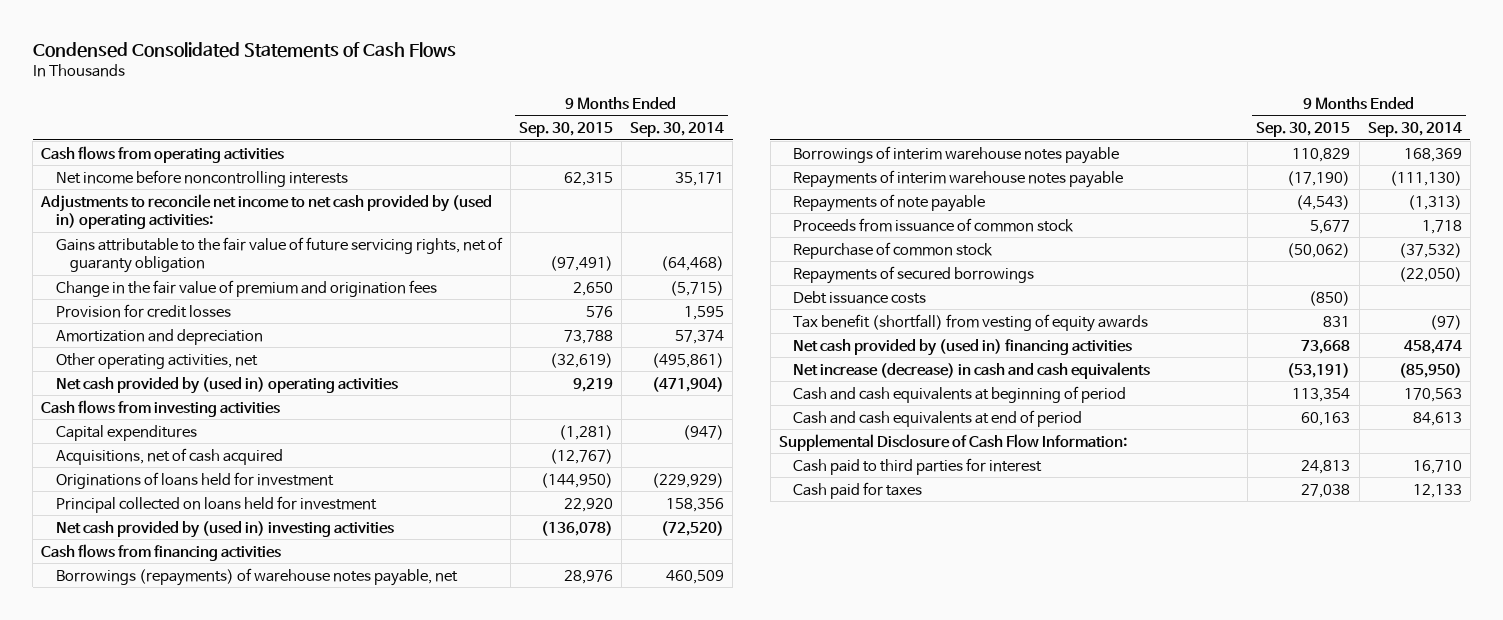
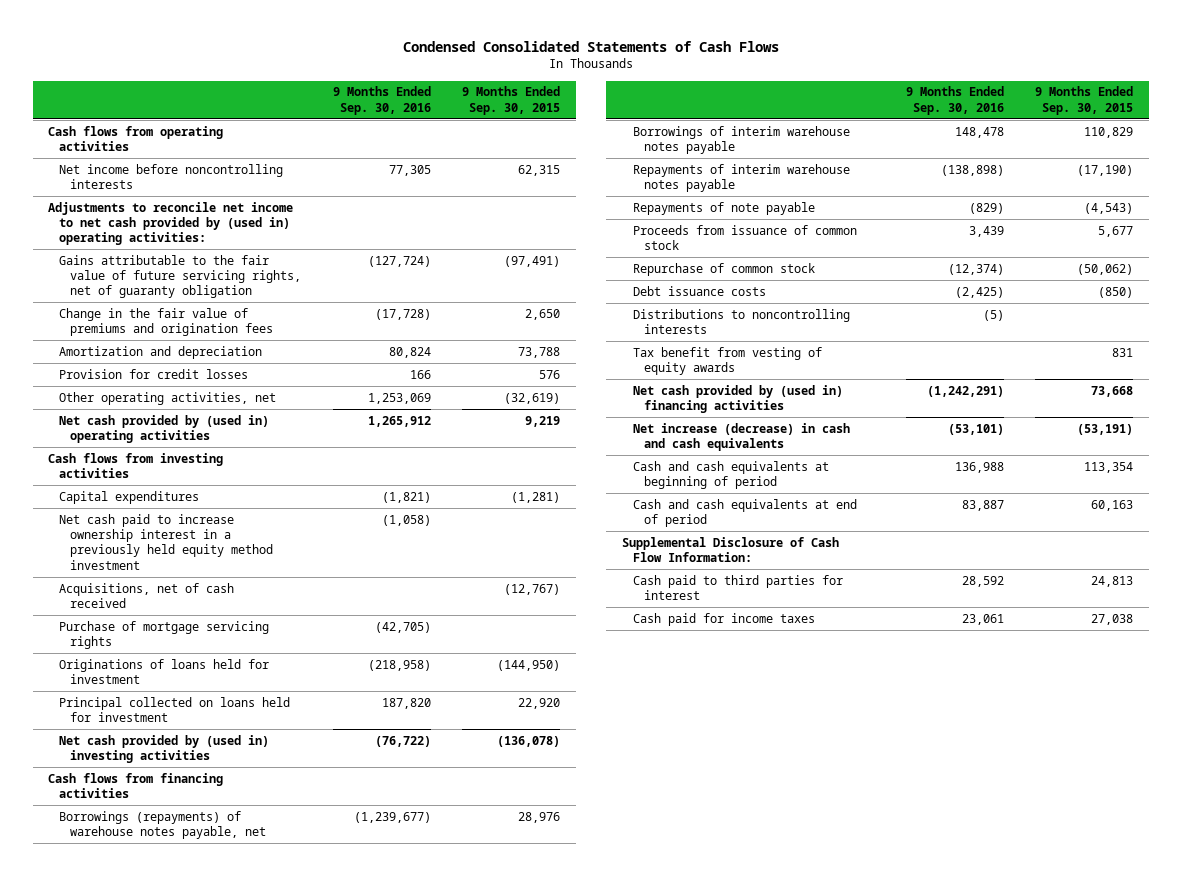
- | 9 Months Ended Sep. 30, 2015 | 9 Months Ended Sep. 30, 2014
+ | 9 Months Ended Sep. 30, 2016 | 9 Months Ended Sep. 30, 2015
- Change in the fair value of premium and origination fees | 2,650 | (5,715)
+ Change in the fair value of premiums and origination fees | (17,728) | 2,650
moved down: Provision for credit losses | 166 | 576
- Acquisitions, net of cash acquired | (12,767) |
+ Net cash paid to increase ownership interest in a previously held equity method investment | (1,058) |
+ Acquisitions, net of cash received | | (12,767)
+ Purchase of mortgage servicing rights | (42,705) |
- Repayments of secured borrowings | | (22,050)
- Tax benefit (shortfall) from vesting of equity awards | 831 | (97)
+ Distributions to noncontrolling interests | (5) |
+ Tax benefit from vesting of equity awards | | 831
- Cash paid for taxes | 27,038 | 12,133
+ Cash paid for income taxes | 23,061 | 27,038

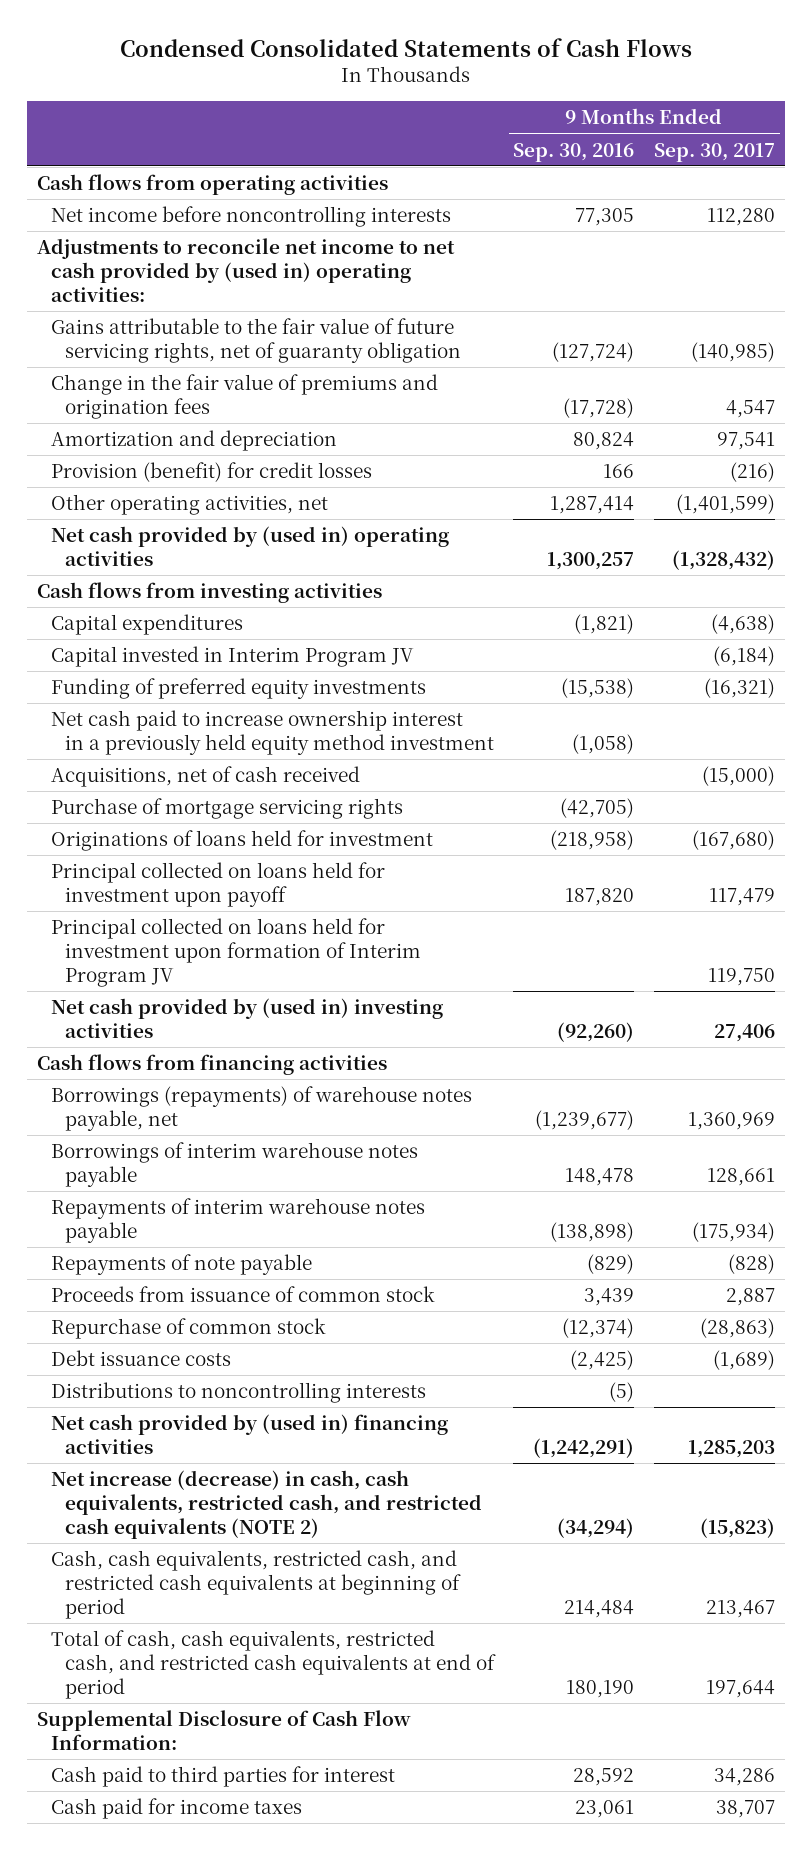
- | 9 Months Ended Sep. 30, 2016 | 9 Months Ended Sep. 30, 2015
+ | 9 Months Ended Sep. 30, 2016 | 9 Months Ended Sep. 30, 2017
- Provision for credit losses | 166 | 576
- Other operating activities, net | 1,253,069 | (32,619)
- Net cash provided by (used in) operating activities | 1,265,912 | 9,219
+ Provision (benefit) for credit losses | 166 | (216)
+ Other operating activities, net | 1,287,414 | (1,401,599)
+ Net cash provided by (used in) operating activities | 1,300,257 | (1,328,432)
+ Capital invested in Interim Program JV | | (6,184)
+ Funding of preferred equity investments | (15,538) | (16,321)
- Principal collected on loans held for investment | 187,820 | 22,920
- Net cash provided by (used in) investing activities | (76,722) | (136,078)
+ Principal collected on loans held for investment upon payoff | 187,820 | 117,479
+ Principal collected on loans held for investment upon formation of Interim Program JV | | 119,750
+ Net cash provided by (used in) investing activities | (92,260) | 27,406
- Tax benefit from vesting of equity awards | | 831
- Net increase (decrease) in cash and cash equivalents | (53,101) | (53,191)
- Cash and cash equivalents at beginning of period | 136,988 | 113,354
- Cash and cash equivalents at end of period | 83,887 | 60,163
+ Net increase (decrease) in cash, cash equivalents, restricted cash, and restricted cash equivalents (NOTE 2) | (34,294) | (15,823)
+ Cash, cash equivalents, restricted cash, and restricted cash equivalents at beginning of period | 214,484 | 213,467
+ Total of cash, cash equivalents, restricted cash, and restricted cash equivalents at end of period | 180,190 | 197,644

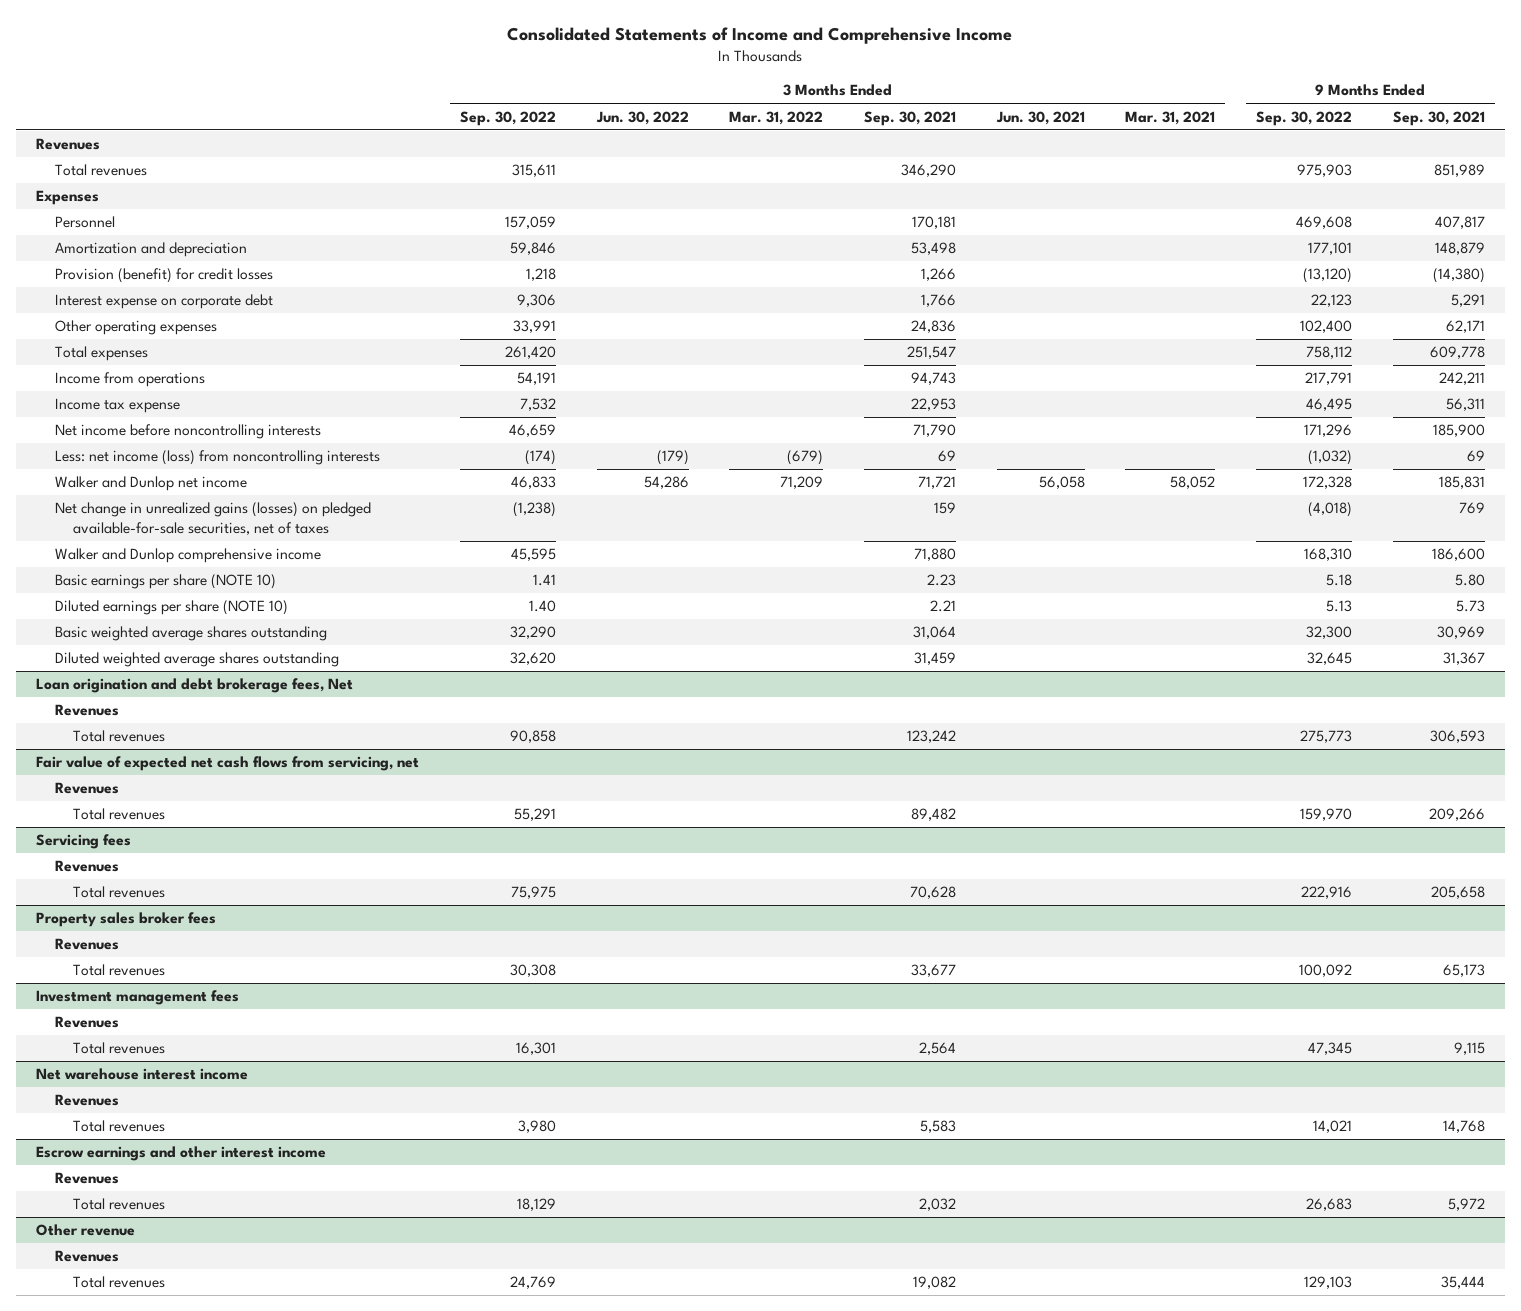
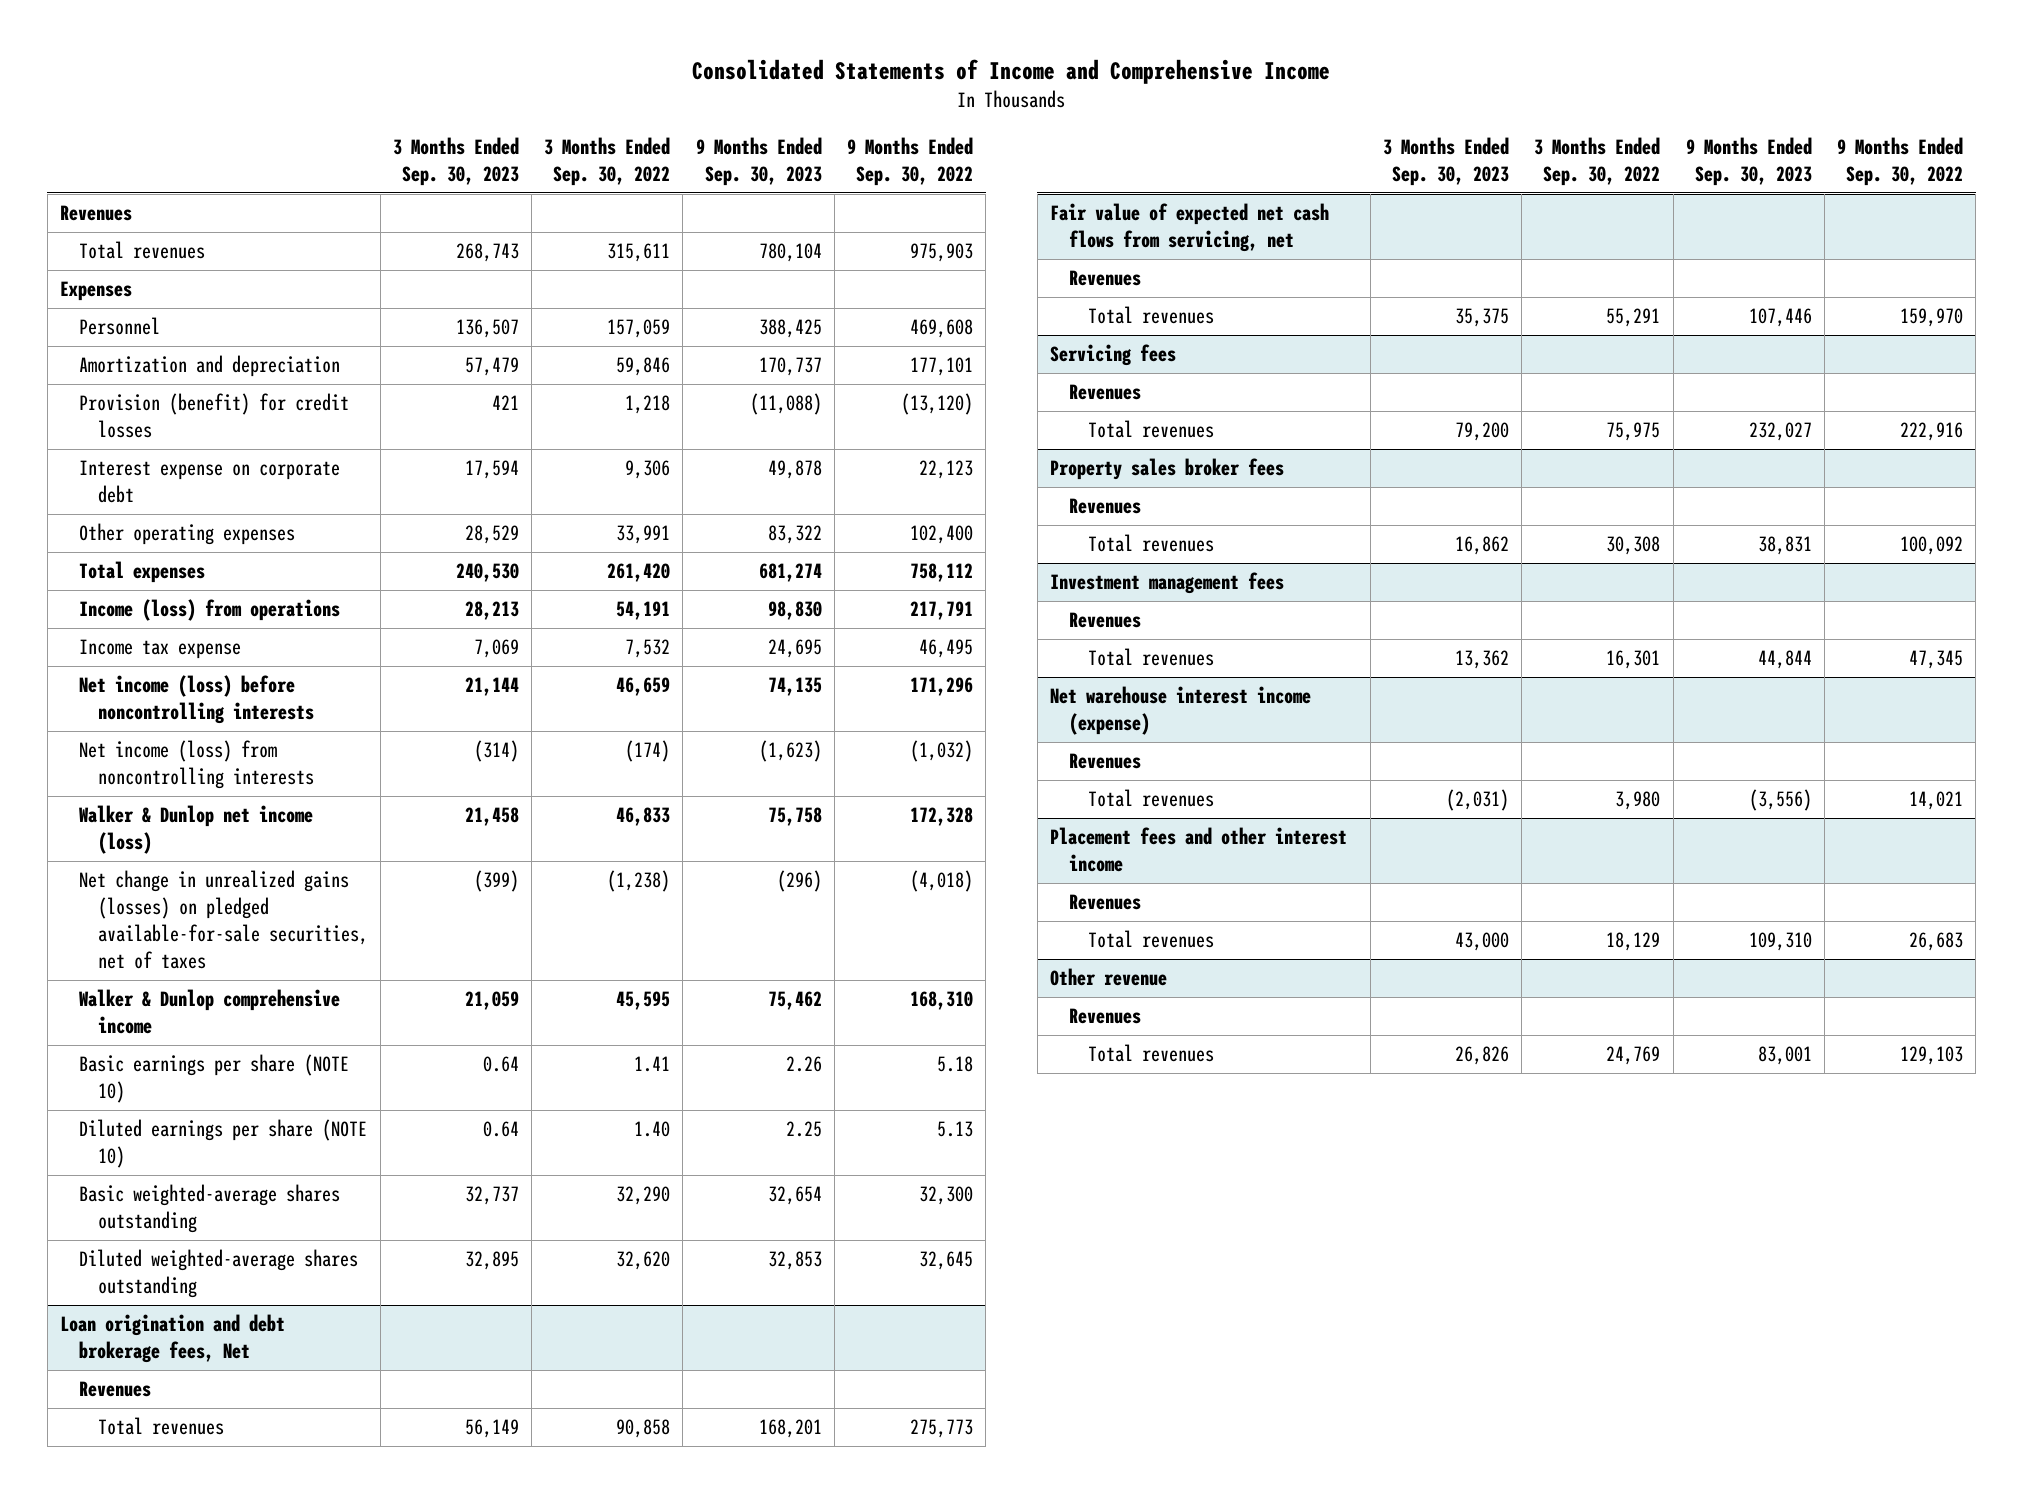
- | 3 Months Ended Sep. 30, 2022 | 3 Months Ended Jun. 30, 2022 | 3 Months Ended Mar. 31, 2022 | 3 Months Ended Sep. 30, 2021 | 3 Months Ended Jun. 30, 2021 | 3 Months Ended Mar. 31, 2021 | 9 Months Ended Sep. 30, 2022 | 9 Months Ended Sep. 30, 2021
+ | 3 Months Ended Sep. 30, 2023 | 3 Months Ended Sep. 30, 2022 | 9 Months Ended Sep. 30, 2023 | 9 Months Ended Sep. 30, 2022
- Income from operations | 54,191 | | | 94,743 | | | 217,791 | 242,211
+ Income (loss) from operations | 28,213 | 54,191 | 98,830 | 217,791
- Net income before noncontrolling interests | 46,659 | | | 71,790 | | | 171,296 | 185,900
- Less: net income (loss) from noncontrolling interests | (174) | (179) | (679) | 69 | | | (1,032) | 69
- Walker and Dunlop net income | 46,833 | 54,286 | 71,209 | 71,721 | 56,058 | 58,052 | 172,328 | 185,831
+ Net income (loss) before noncontrolling interests | 21,144 | 46,659 | 74,135 | 171,296
+ Net income (loss) from noncontrolling interests | (314) | (174) | (1,623) | (1,032)
+ Walker & Dunlop net income (loss) | 21,458 | 46,833 | 75,758 | 172,328
- Walker and Dunlop comprehensive income | 45,595 | | | 71,880 | | | 168,310 | 186,600
+ Walker & Dunlop comprehensive income | 21,059 | 45,595 | 75,462 | 168,310
- Basic weighted average shares outstanding | 32,290 | | | 31,064 | | | 32,300 | 30,969
- Diluted weighted average shares outstanding | 32,620 | | | 31,459 | | | 32,645 | 31,367
+ Basic weighted-average shares outstanding | 32,737 | 32,290 | 32,654 | 32,300
+ Diluted weighted-average shares outstanding | 32,895 | 32,620 | 32,853 | 32,645
- Net warehouse interest income
+ Net warehouse interest income (expense)
- Escrow earnings and other interest income
+ Placement fees and other interest income

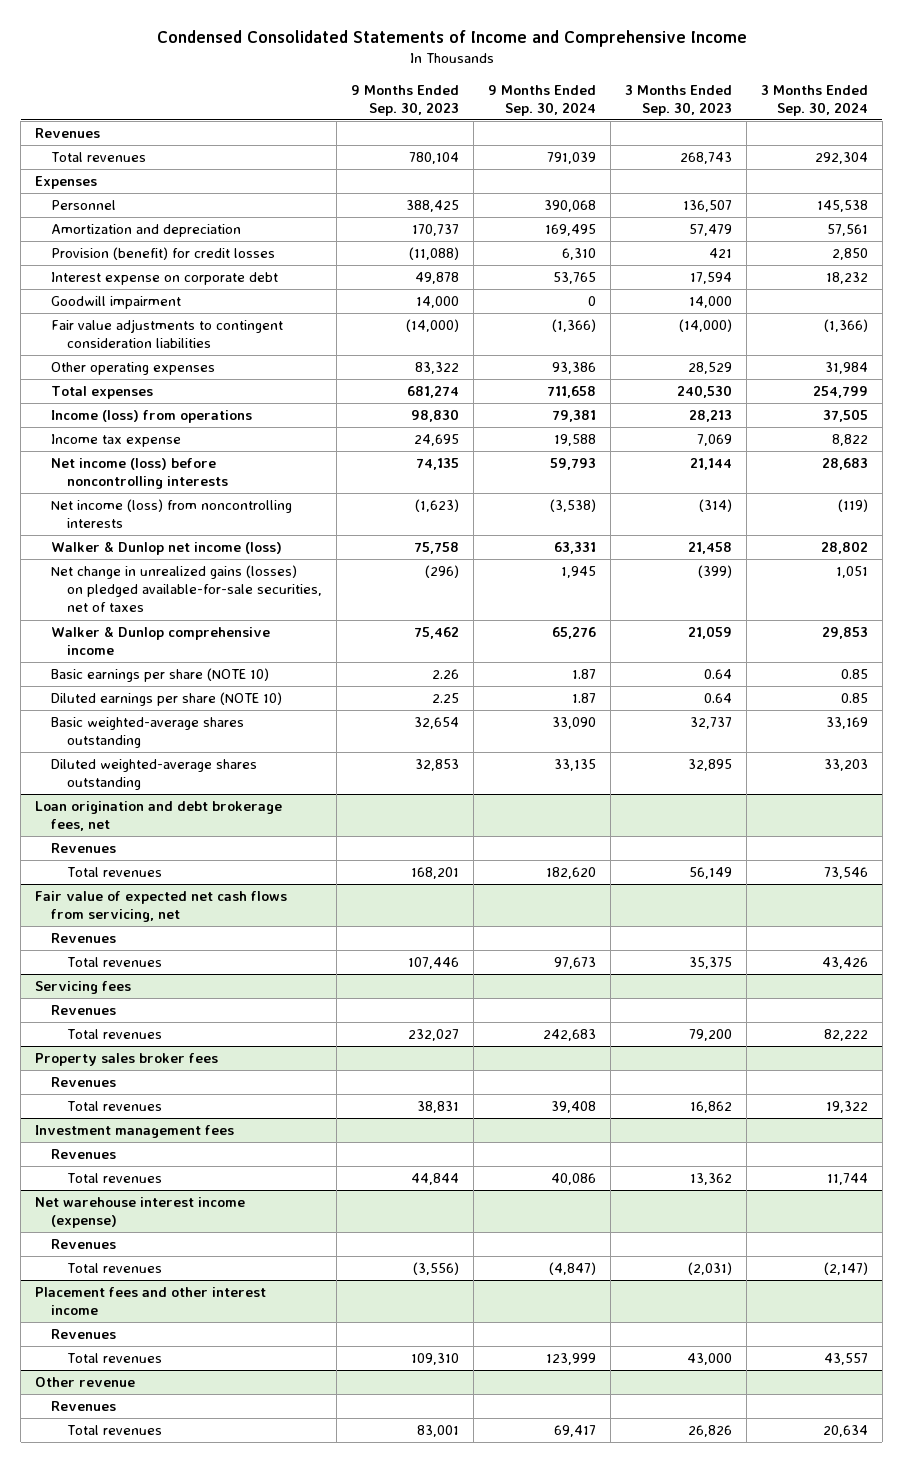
- Consolidated Statements of Income and Comprehensive Income
+ Condensed Consolidated Statements of Income and Comprehensive Income
- | 3 Months Ended Sep. 30, 2023 | 3 Months Ended Sep. 30, 2022 | 9 Months Ended Sep. 30, 2023 | 9 Months Ended Sep. 30, 2022
+ | 9 Months Ended Sep. 30, 2023 | 9 Months Ended Sep. 30, 2024 | 3 Months Ended Sep. 30, 2023 | 3 Months Ended Sep. 30, 2024
+ Goodwill impairment | 14,000 | 0 | 14,000 |
+ Fair value adjustments to contingent consideration liabilities | (14,000) | (1,366) | (14,000) | (1,366)
- Loan origination and debt brokerage fees, Net
+ Loan origination and debt brokerage fees, net

